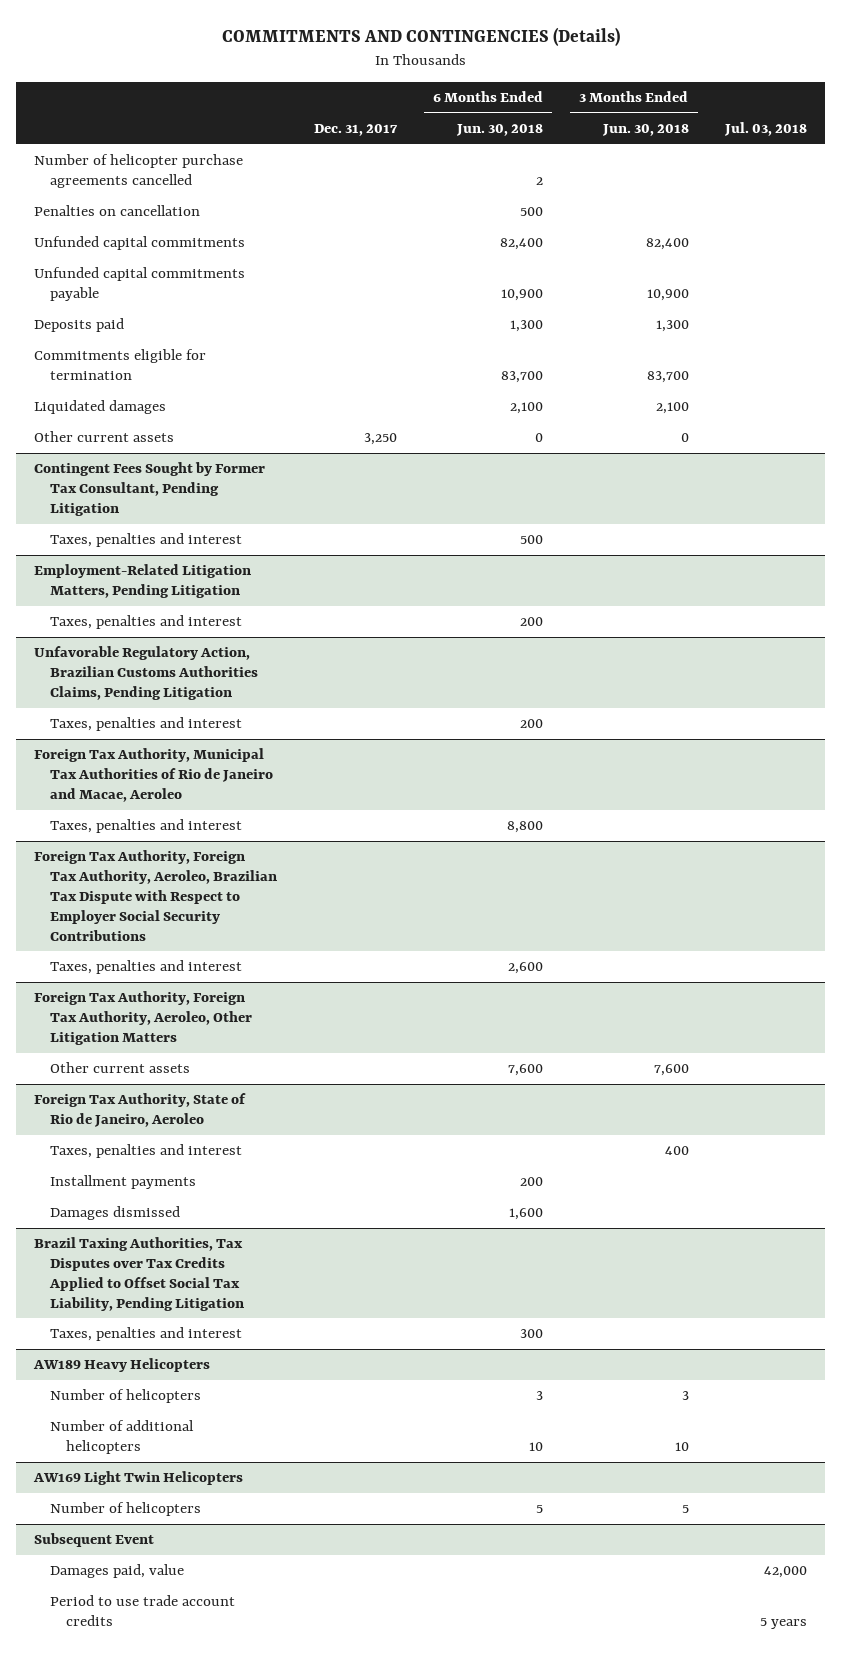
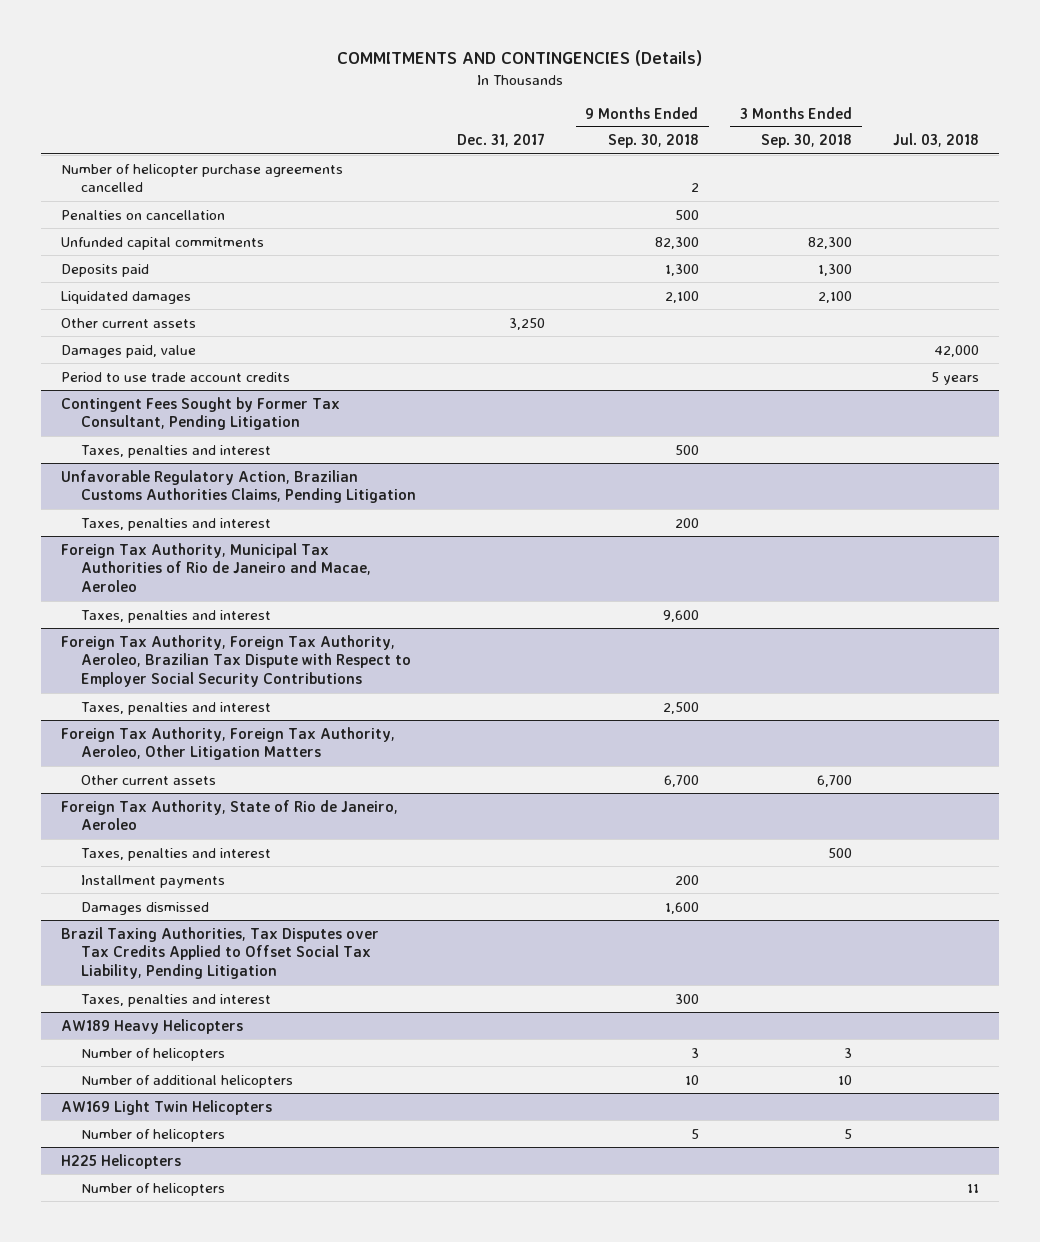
- | Dec. 31, 2017 | 6 Months Ended Jun. 30, 2018 | 3 Months Ended Jun. 30, 2018 | Jul. 03, 2018
+ | Dec. 31, 2017 | 9 Months Ended Sep. 30, 2018 | 3 Months Ended Sep. 30, 2018 | Jul. 03, 2018
- Unfunded capital commitments payable | | 10,900 | 10,900 |
- Commitments eligible for termination | | 83,700 | 83,700 |
+ Damages paid, value | | | | 42,000
+ Period to use trade account credits | | | | 5 years
- Employment-Related Litigation Matters, Pending Litigation
- Taxes, penalties and interest | | 200 | |
- Subsequent Event
- Damages paid, value | | | | 42,000
- Period to use trade account credits | | | | 5 years
+ H225 Helicopters
+ Number of helicopters | | | | 11

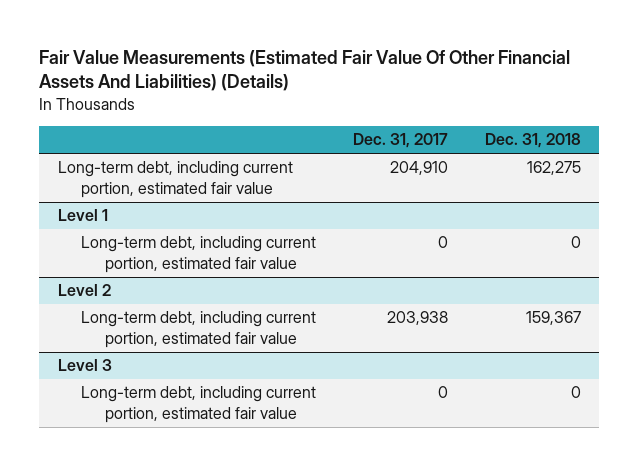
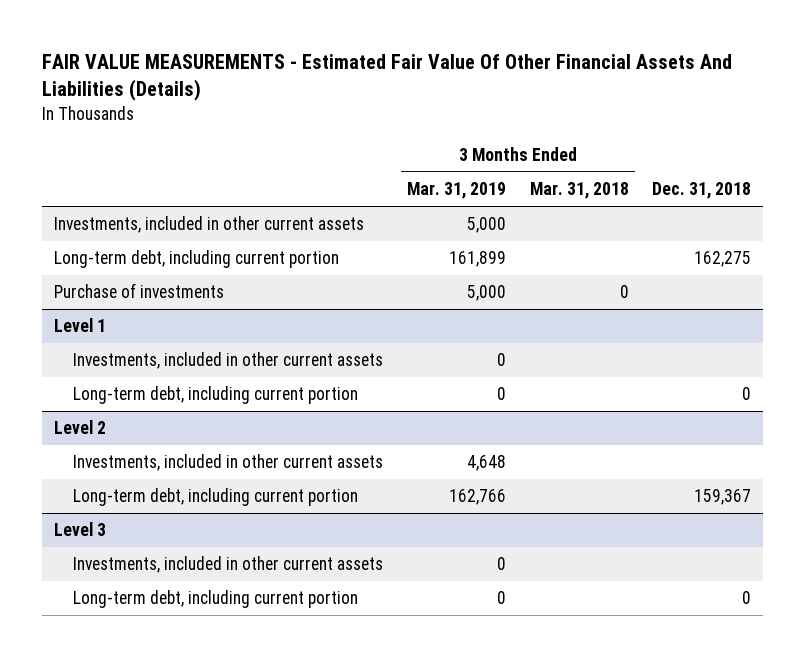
- Fair Value Measurements (Estimated Fair Value Of Other Financial Assets And Liabilities) (Details)
+ FAIR VALUE MEASUREMENTS - Estimated Fair Value Of Other Financial Assets And Liabilities (Details)
- | Dec. 31, 2017 | Dec. 31, 2018
+ | 3 Months Ended Mar. 31, 2019 | 3 Months Ended Mar. 31, 2018 | Dec. 31, 2018
- Long-term debt, including current portion, estimated fair value | 204,910 | 162,275
+ Investments, included in other current assets | 5,000 | |
+ Long-term debt, including current portion | 161,899 | | 162,275
+ Purchase of investments | 5,000 | 0 |
@ Level 1
- Long-term debt, including current portion, estimated fair value | 0 | 0
+ Investments, included in other current assets | 0 | |
+ Long-term debt, including current portion | 0 | | 0
@ Level 2
- Long-term debt, including current portion, estimated fair value | 203,938 | 159,367
+ Investments, included in other current assets | 4,648 | |
+ Long-term debt, including current portion | 162,766 | | 159,367
@ Level 3
- Long-term debt, including current portion, estimated fair value | 0 | 0
+ Investments, included in other current assets | 0 | |
+ Long-term debt, including current portion | 0 | | 0

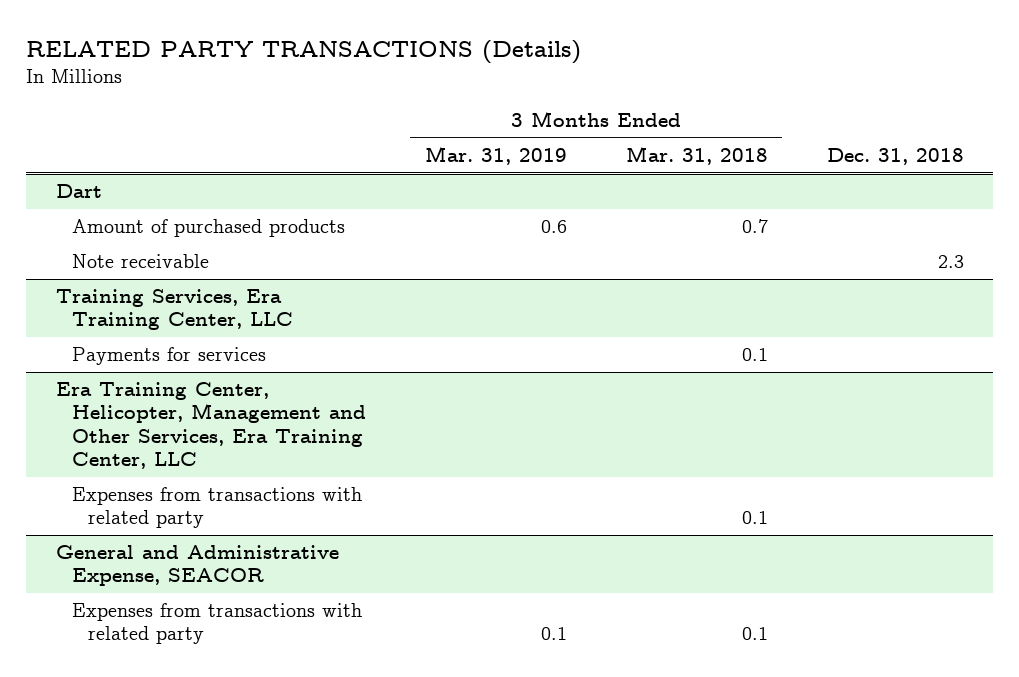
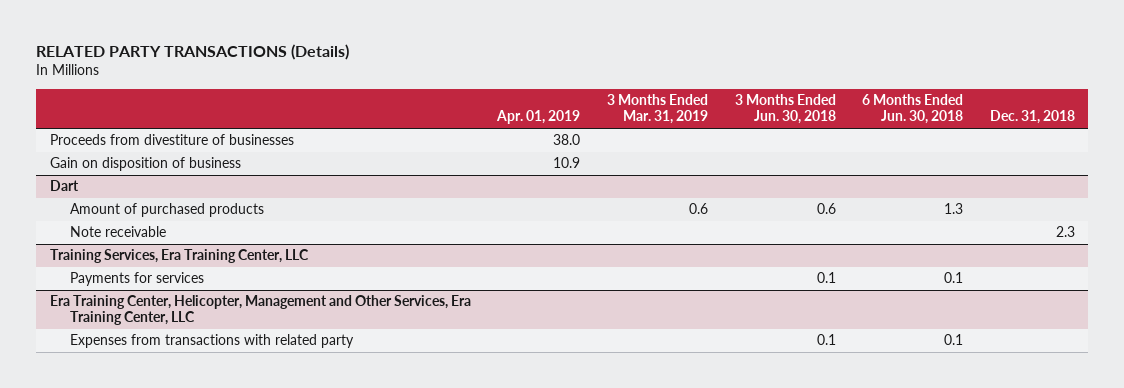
- | 3 Months Ended Mar. 31, 2019 | 3 Months Ended Mar. 31, 2018 | Dec. 31, 2018
+ | Apr. 01, 2019 | 3 Months Ended Mar. 31, 2019 | 3 Months Ended Jun. 30, 2018 | 6 Months Ended Jun. 30, 2018 | Dec. 31, 2018
+ Proceeds from divestiture of businesses | 38.0 | | | |
+ Gain on disposition of business | 10.9 | | | |
- General and Administrative Expense, SEACOR
- Expenses from transactions with related party | 0.1 | 0.1 |

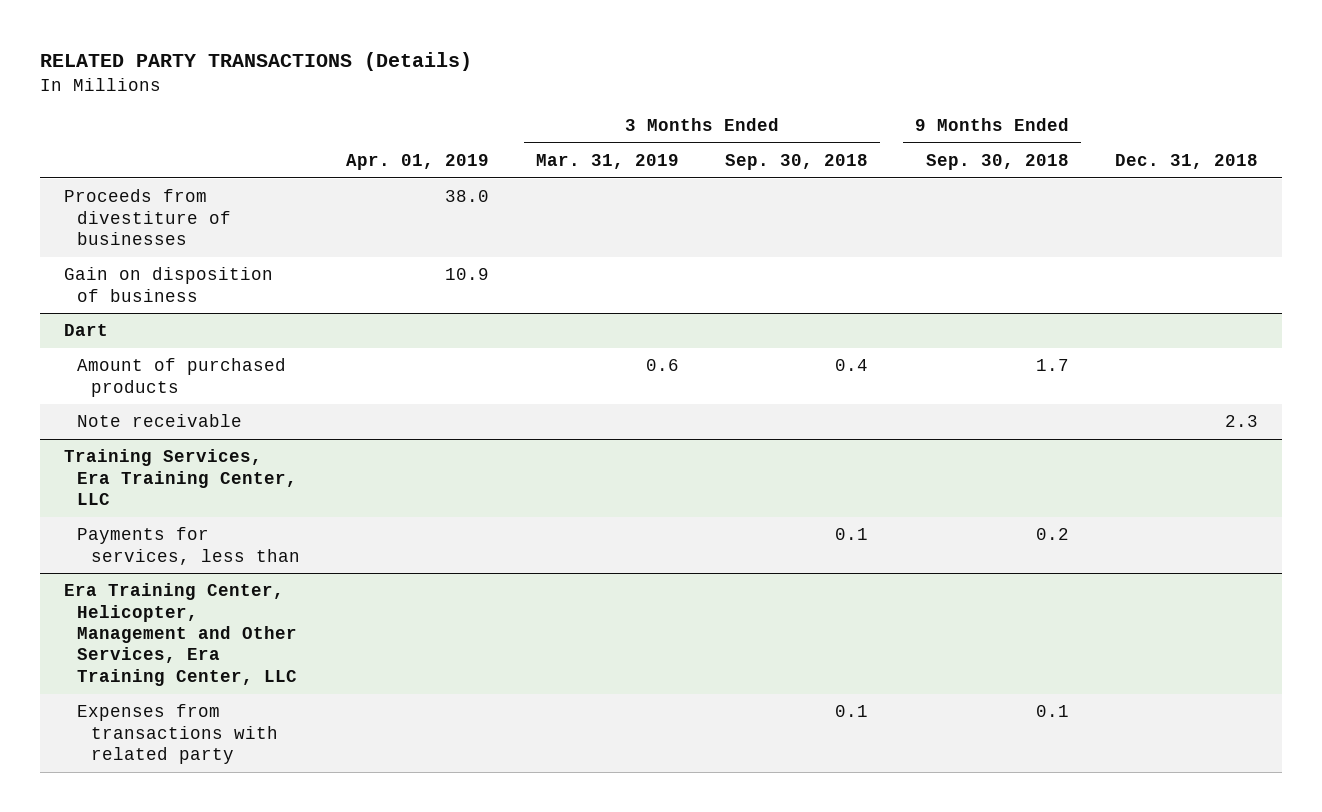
- | Apr. 01, 2019 | 3 Months Ended Mar. 31, 2019 | 3 Months Ended Jun. 30, 2018 | 6 Months Ended Jun. 30, 2018 | Dec. 31, 2018
+ | Apr. 01, 2019 | 3 Months Ended Mar. 31, 2019 | 3 Months Ended Sep. 30, 2018 | 9 Months Ended Sep. 30, 2018 | Dec. 31, 2018
@ Training Services, Era Training Center, LLC
- Payments for services | | | 0.1 | 0.1 |
+ Payments for services, less than | | | 0.1 | 0.2 |

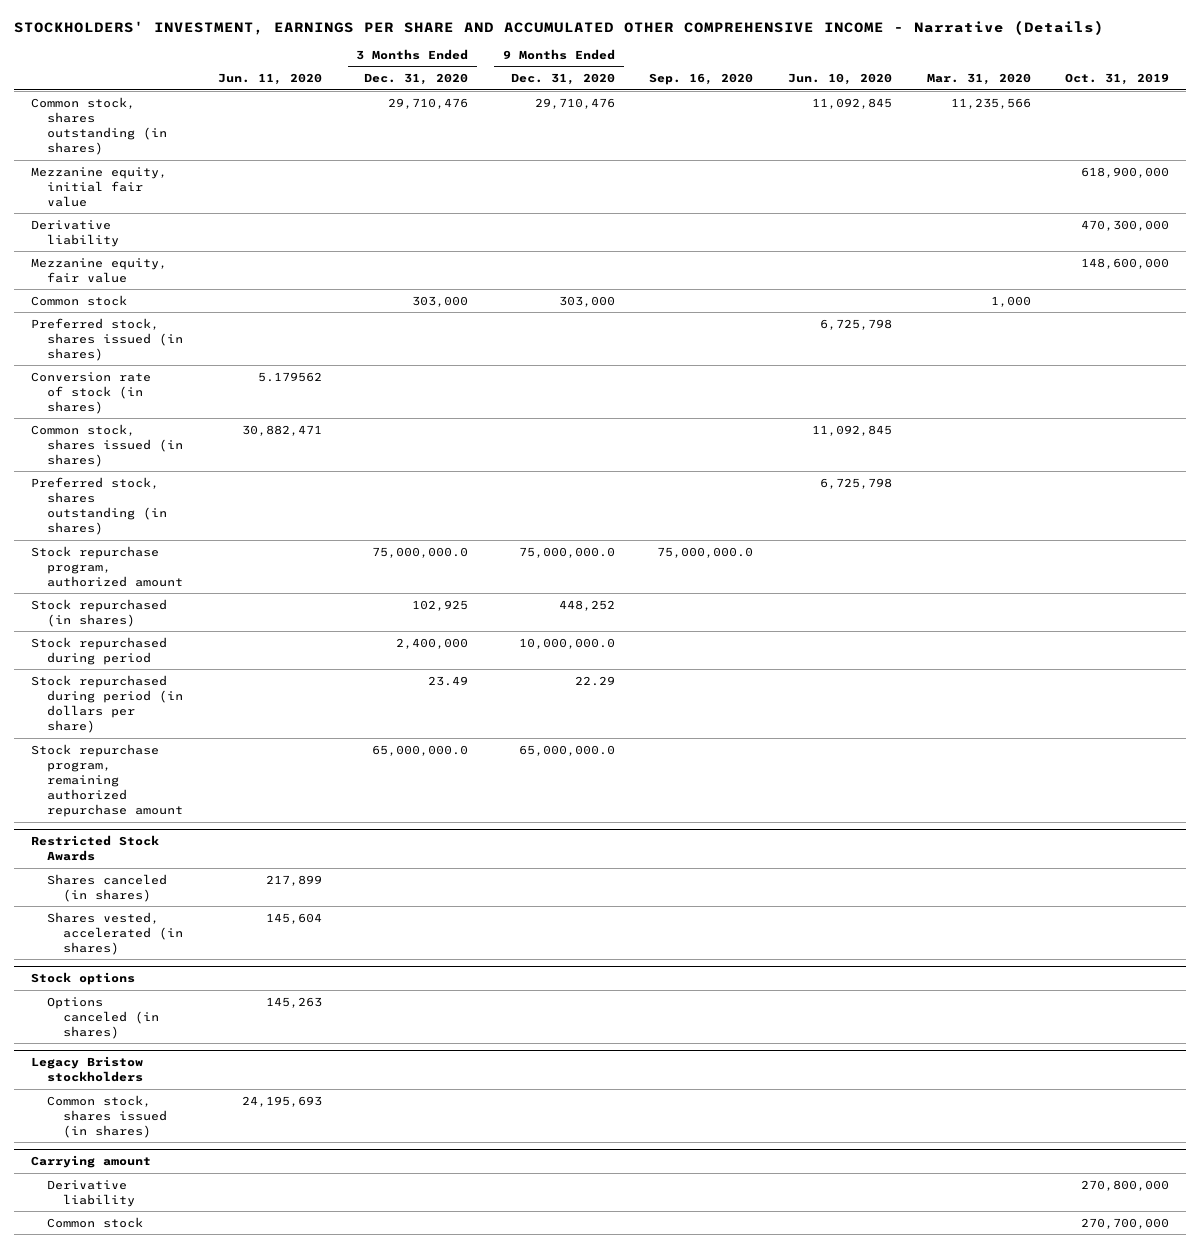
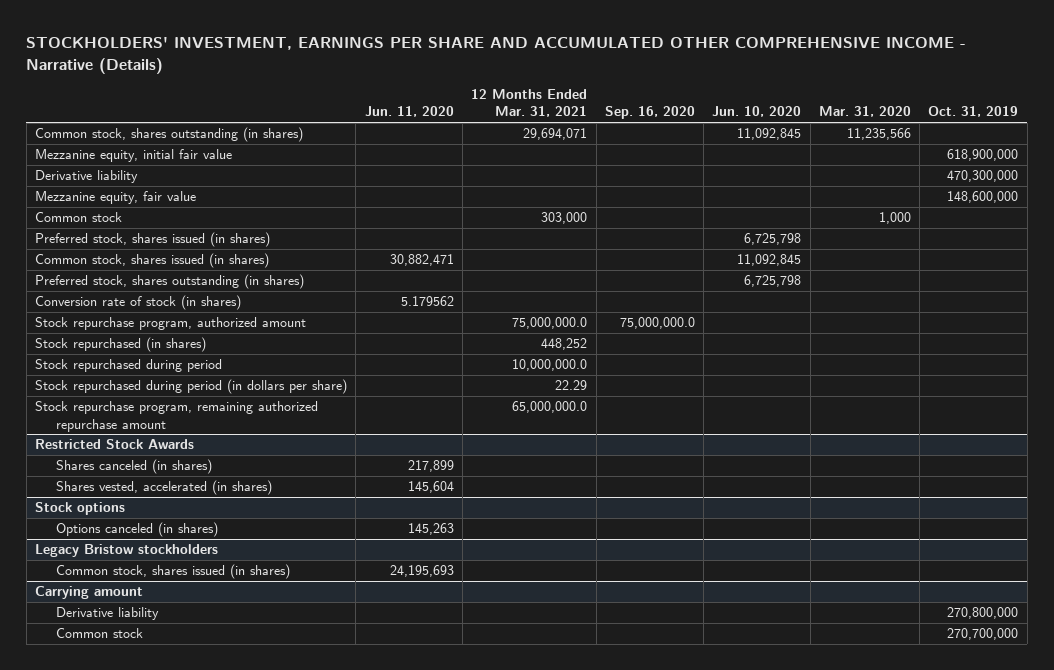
- | Jun. 11, 2020 | 3 Months Ended Dec. 31, 2020 | 9 Months Ended Dec. 31, 2020 | Sep. 16, 2020 | Jun. 10, 2020 | Mar. 31, 2020 | Oct. 31, 2019
+ | Jun. 11, 2020 | 12 Months Ended Mar. 31, 2021 | Sep. 16, 2020 | Jun. 10, 2020 | Mar. 31, 2020 | Oct. 31, 2019
moved down: Conversion rate of stock (in shares) | 5.179562 | | | | |

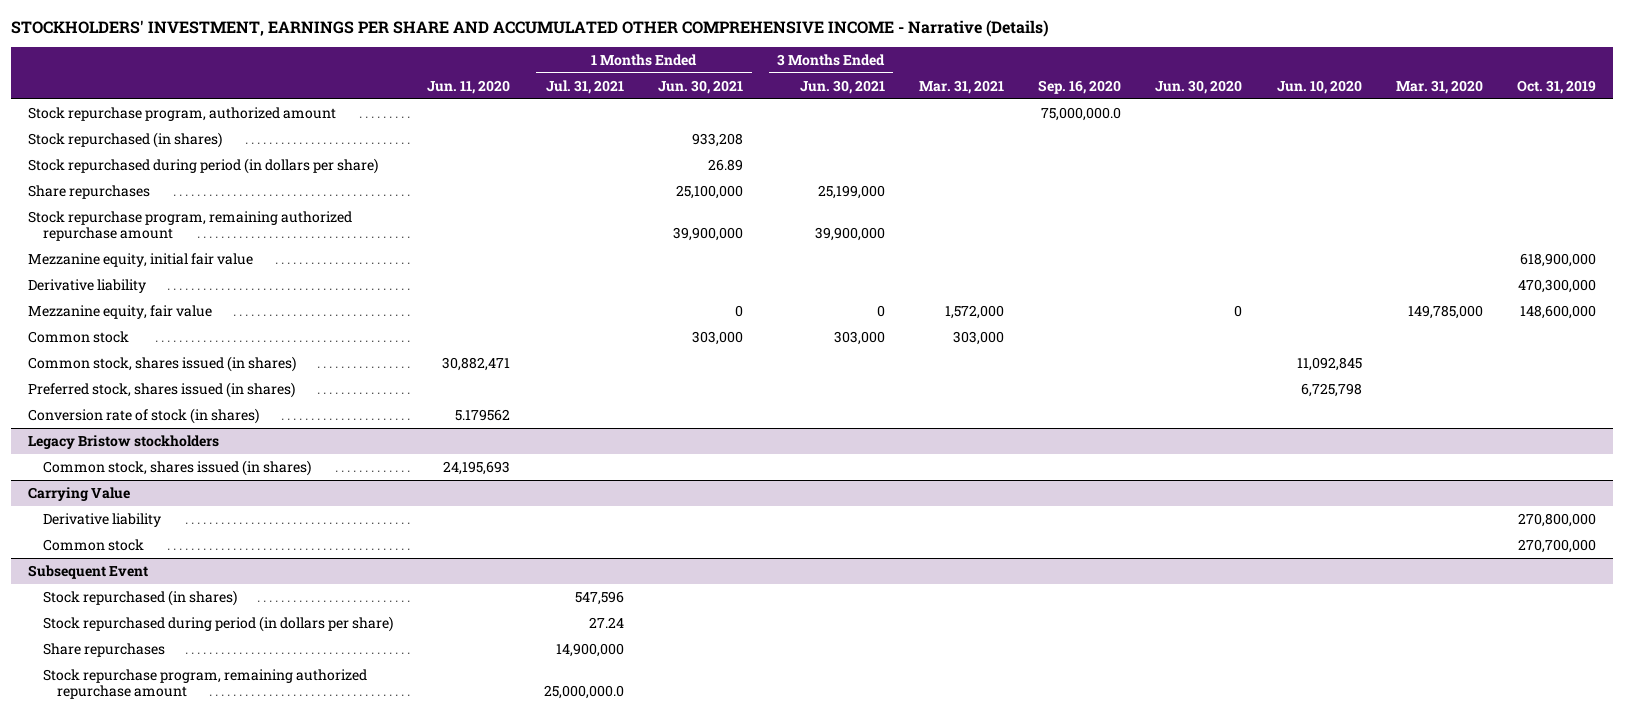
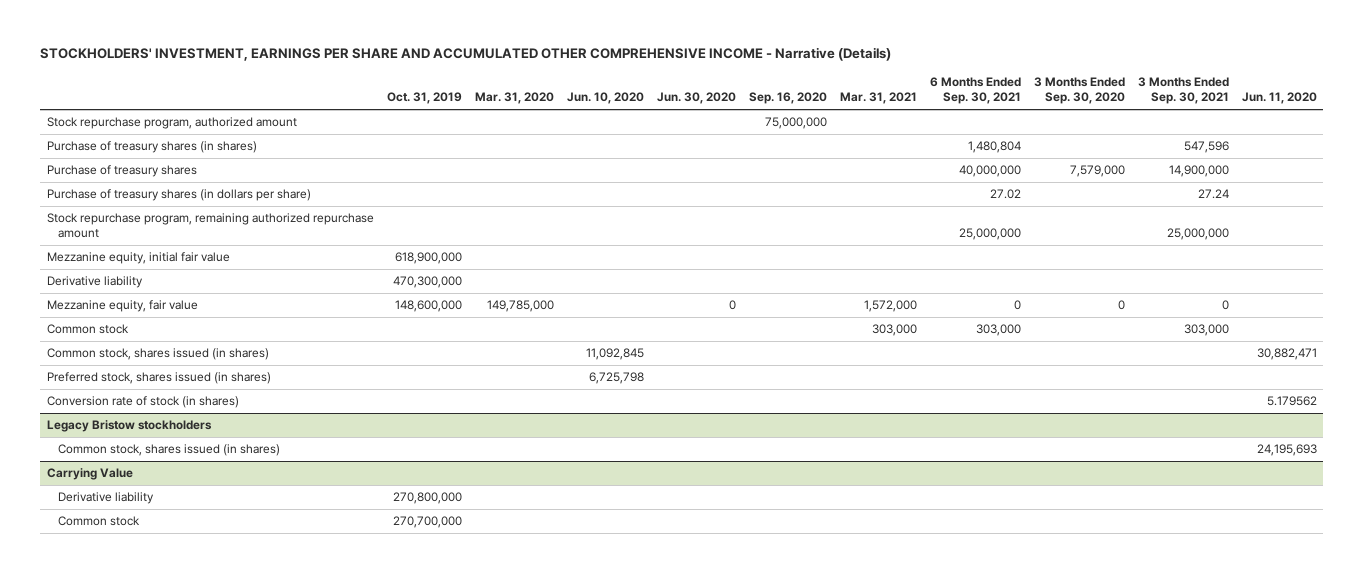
- | Jun. 11, 2020 | 1 Months Ended Jul. 31, 2021 | 1 Months Ended Jun. 30, 2021 | 3 Months Ended Jun. 30, 2021 | Mar. 31, 2021 | Sep. 16, 2020 | Jun. 30, 2020 | Jun. 10, 2020 | Mar. 31, 2020 | Oct. 31, 2019
+ | Oct. 31, 2019 | Mar. 31, 2020 | Jun. 10, 2020 | Jun. 30, 2020 | Sep. 16, 2020 | Mar. 31, 2021 | 6 Months Ended Sep. 30, 2021 | 3 Months Ended Sep. 30, 2020 | 3 Months Ended Sep. 30, 2021 | Jun. 11, 2020
- Stock repurchase program, authorized amount | | | | | | 75,000,000.0 | | | |
- Stock repurchased (in shares) | | | 933,208 | | | | | | |
- Stock repurchased during period (in dollars per share) | | | 26.89 | | | | | | |
- Share repurchases | | | 25,100,000 | 25,199,000 | | | | | |
+ Stock repurchase program, authorized amount | | | | | 75,000,000 | | | | |
+ Purchase of treasury shares (in shares) | | | | | | | 1,480,804 | | 547,596 |
+ Purchase of treasury shares | | | | | | | 40,000,000 | 7,579,000 | 14,900,000 |
+ Purchase of treasury shares (in dollars per share) | | | | | | | 27.02 | | 27.24 |
- Subsequent Event
- Stock repurchased (in shares) | | 547,596 | | | | | | | |
- Stock repurchased during period (in dollars per share) | | 27.24 | | | | | | | |
- Share repurchases | | 14,900,000 | | | | | | | |
- Stock repurchase program, remaining authorized repurchase amount | | 25,000,000.0 | | | | | | | |

